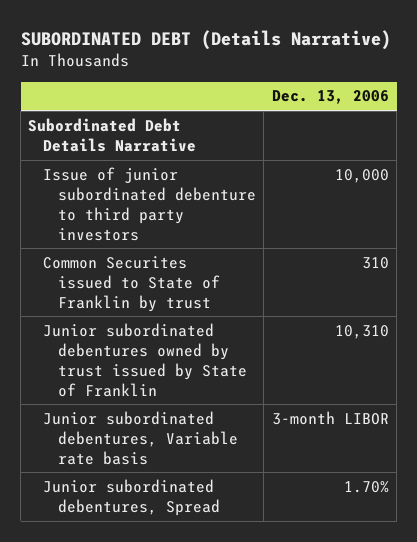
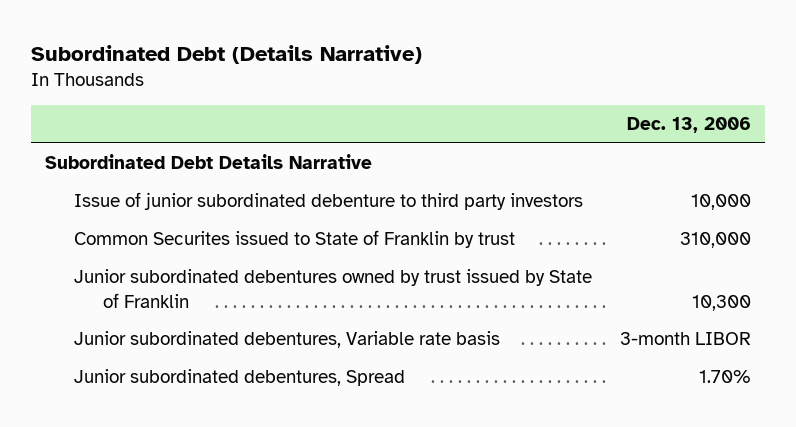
- SUBORDINATED DEBT (Details Narrative)
+ Subordinated Debt (Details Narrative)
- Common Securites issued to State of Franklin by trust | 310
- Junior subordinated debentures owned by trust issued by State of Franklin | 10,310
+ Common Securites issued to State of Franklin by trust | 310,000
+ Junior subordinated debentures owned by trust issued by State of Franklin | 10,300

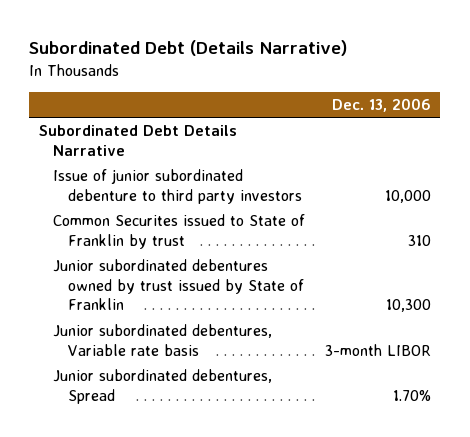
- Common Securites issued to State of Franklin by trust | 310,000
+ Common Securites issued to State of Franklin by trust | 310

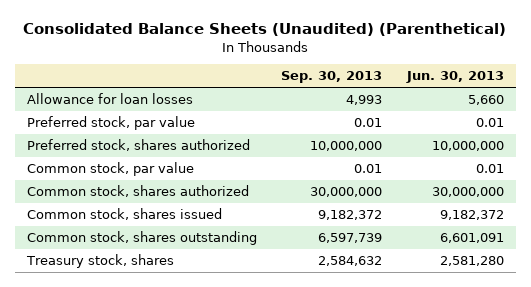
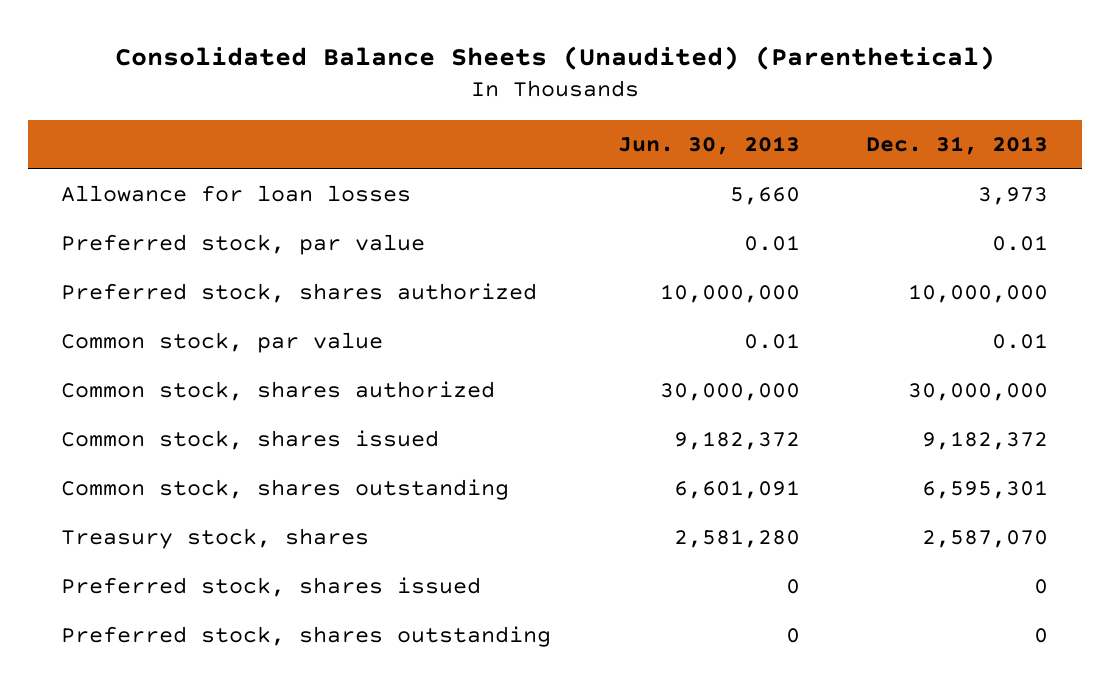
- | Sep. 30, 2013 | Jun. 30, 2013
+ | Jun. 30, 2013 | Dec. 31, 2013
+ Preferred stock, shares issued | 0 | 0
+ Preferred stock, shares outstanding | 0 | 0

